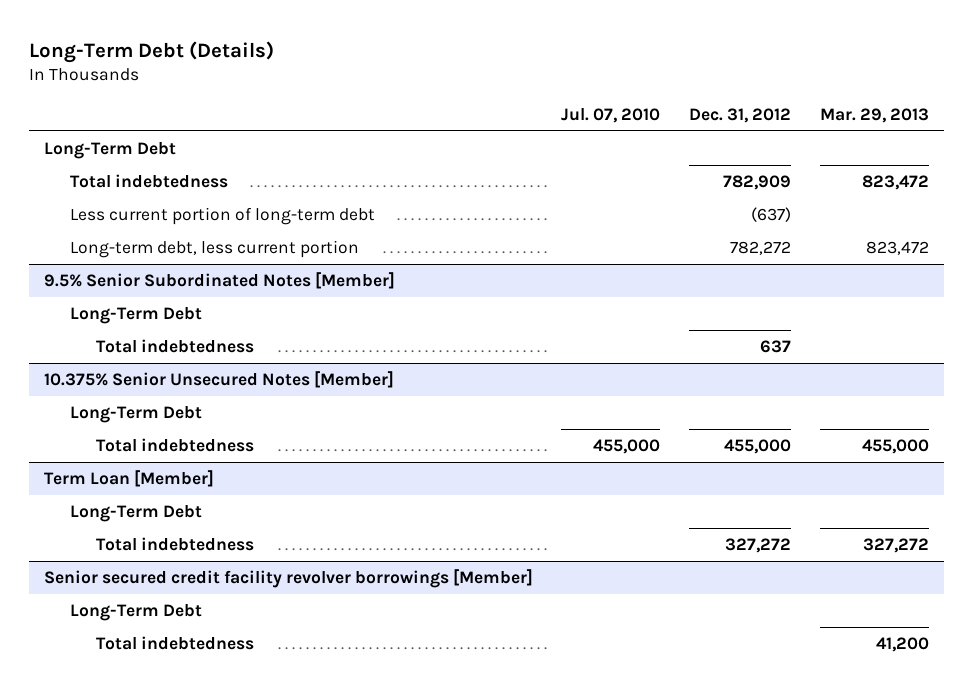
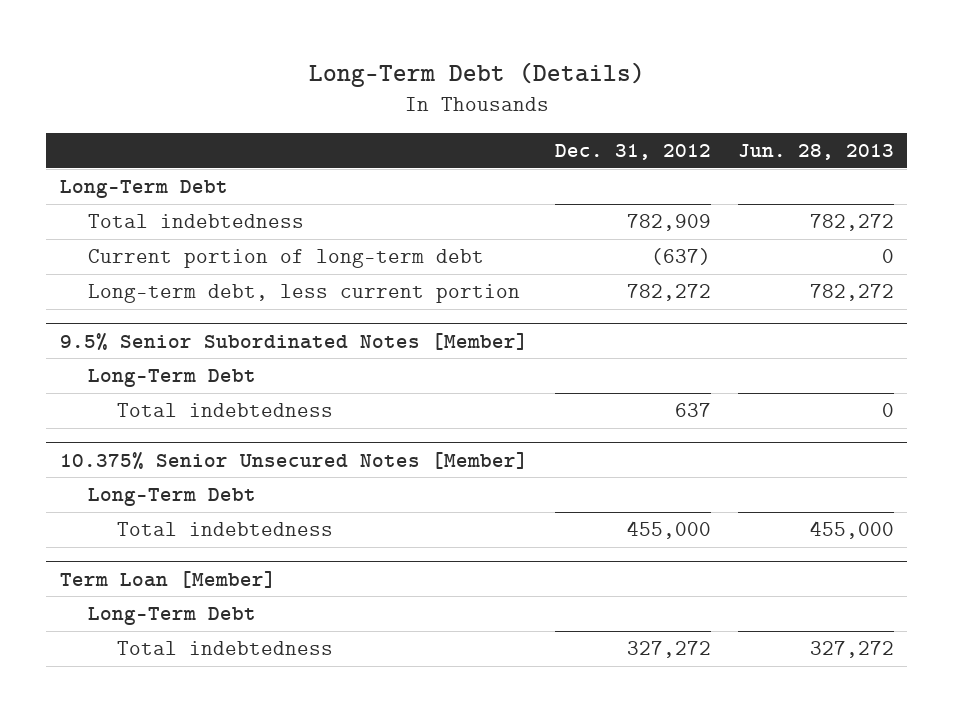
- | Jul. 07, 2010 | Dec. 31, 2012 | Mar. 29, 2013
+ | Dec. 31, 2012 | Jun. 28, 2013
- Less current portion of long-term debt | | (637) |
+ Current portion of long-term debt | (637) | 0
- Senior secured credit facility revolver borrowings [Member]
- Long-Term Debt
- Total indebtedness | | | 41,200

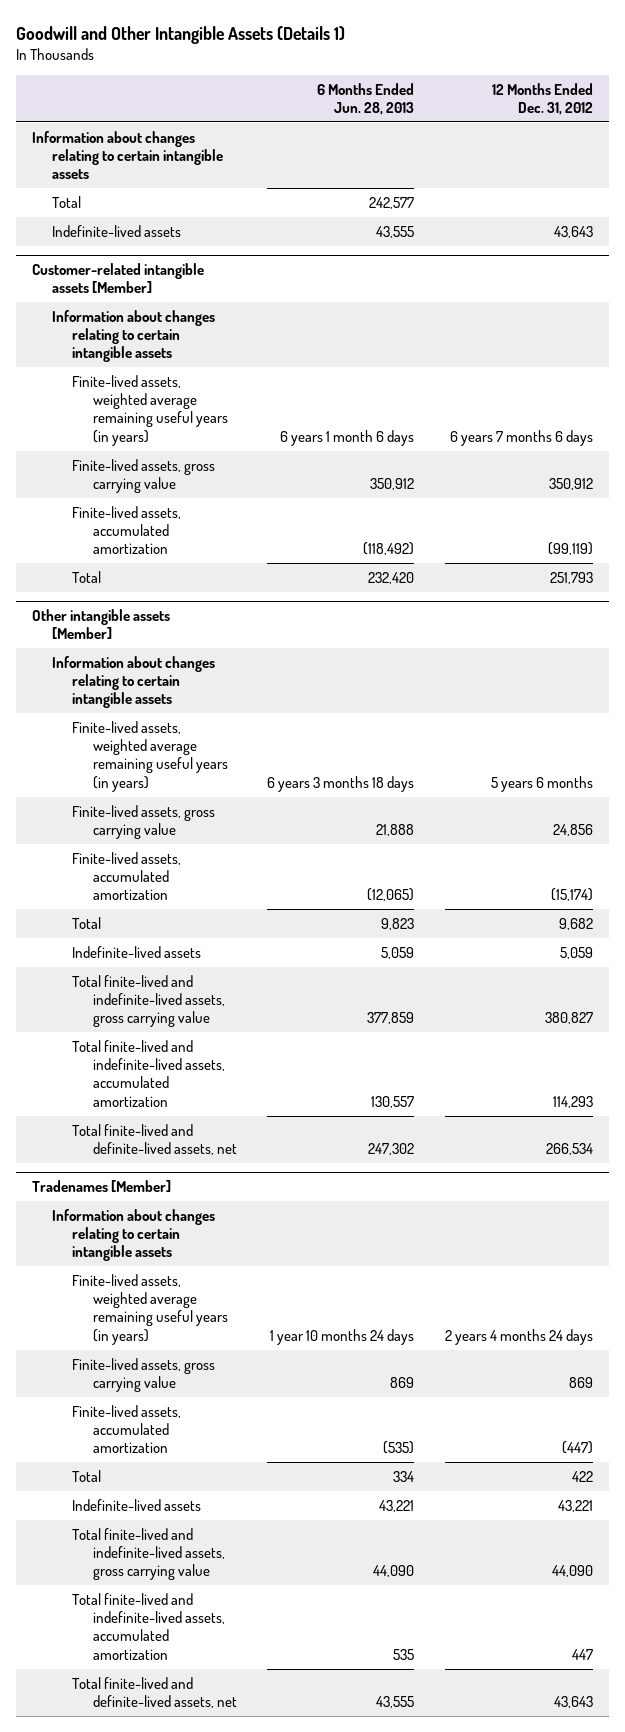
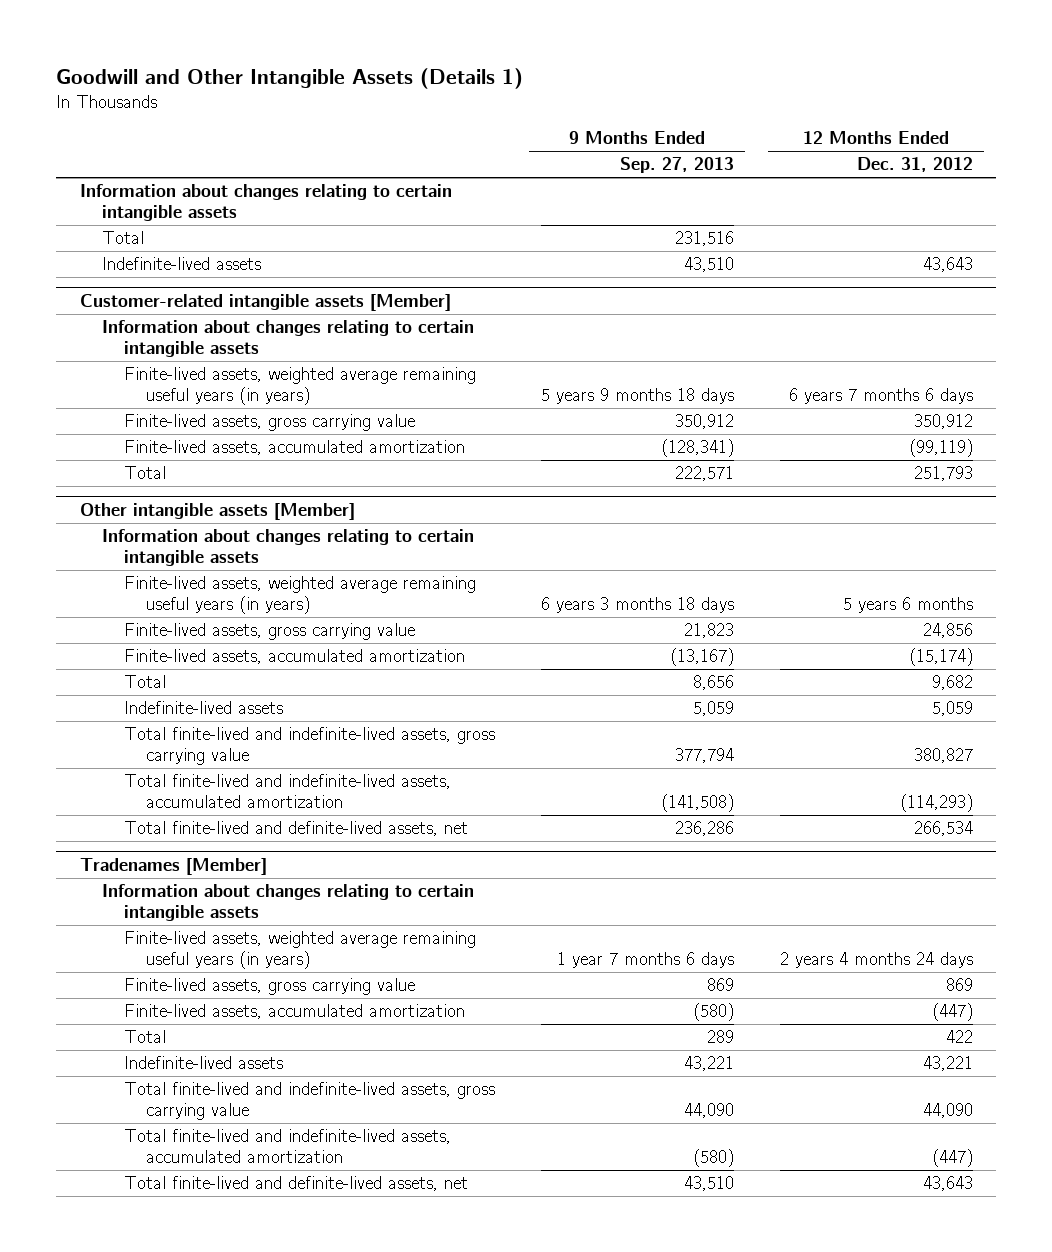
- | 6 Months Ended Jun. 28, 2013 | 12 Months Ended Dec. 31, 2012
+ | 9 Months Ended Sep. 27, 2013 | 12 Months Ended Dec. 31, 2012
@ Other intangible assets [Member]
- Total finite-lived and indefinite-lived assets, accumulated amortization | 130,557 | 114,293
+ Total finite-lived and indefinite-lived assets, accumulated amortization | (141,508) | (114,293)
@ Tradenames [Member]
- Total finite-lived and indefinite-lived assets, accumulated amortization | 535 | 447
+ Total finite-lived and indefinite-lived assets, accumulated amortization | (580) | (447)

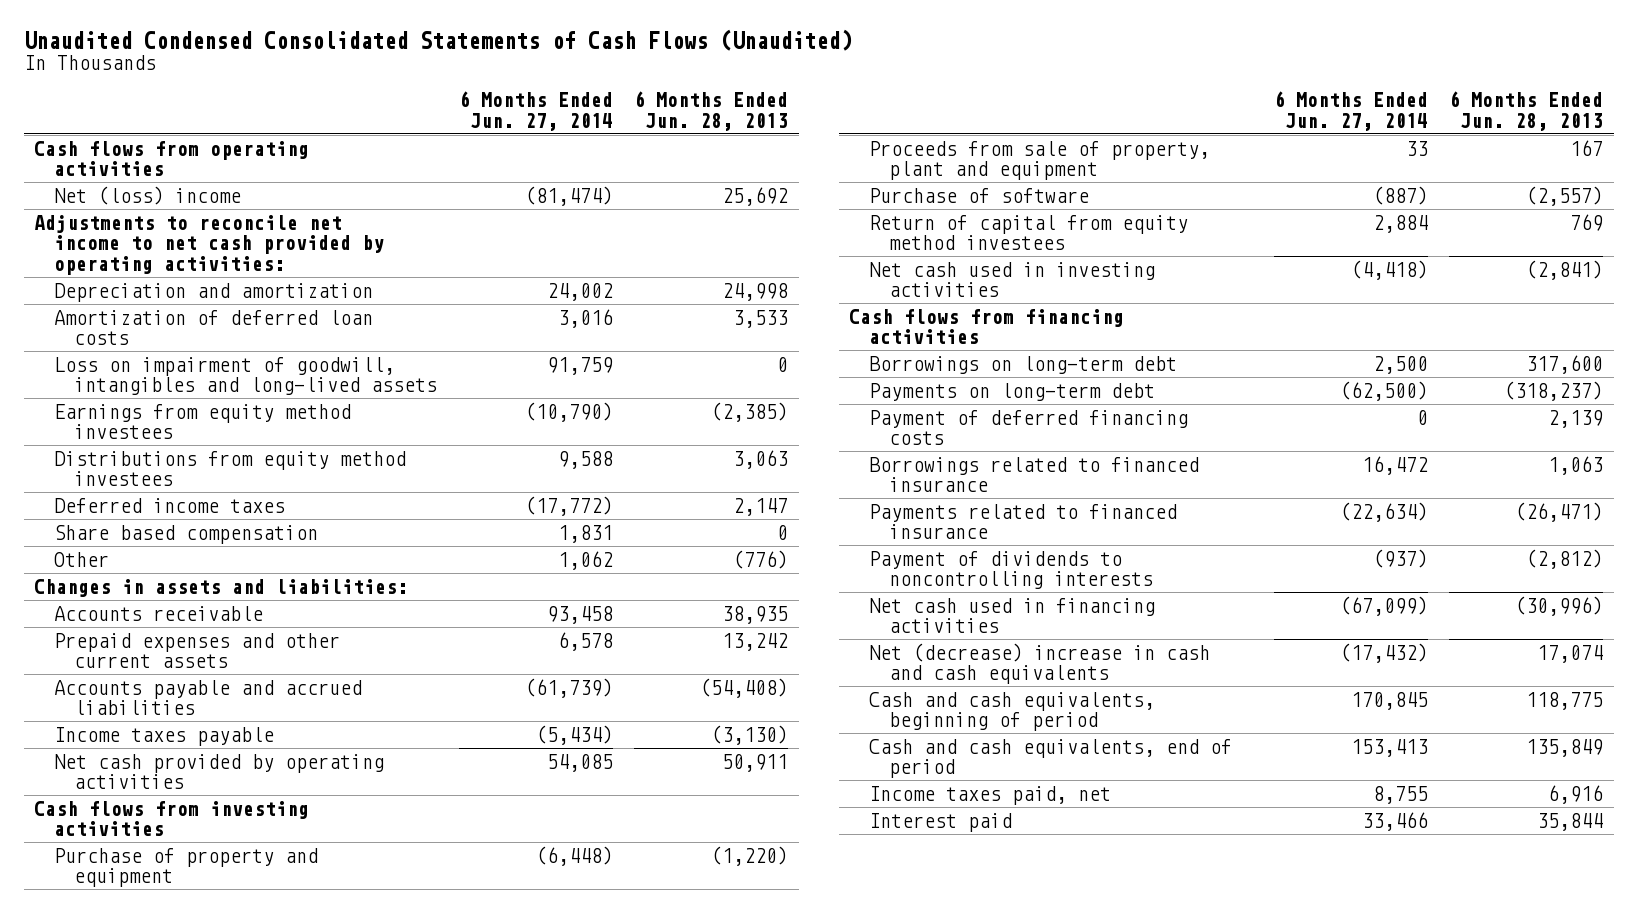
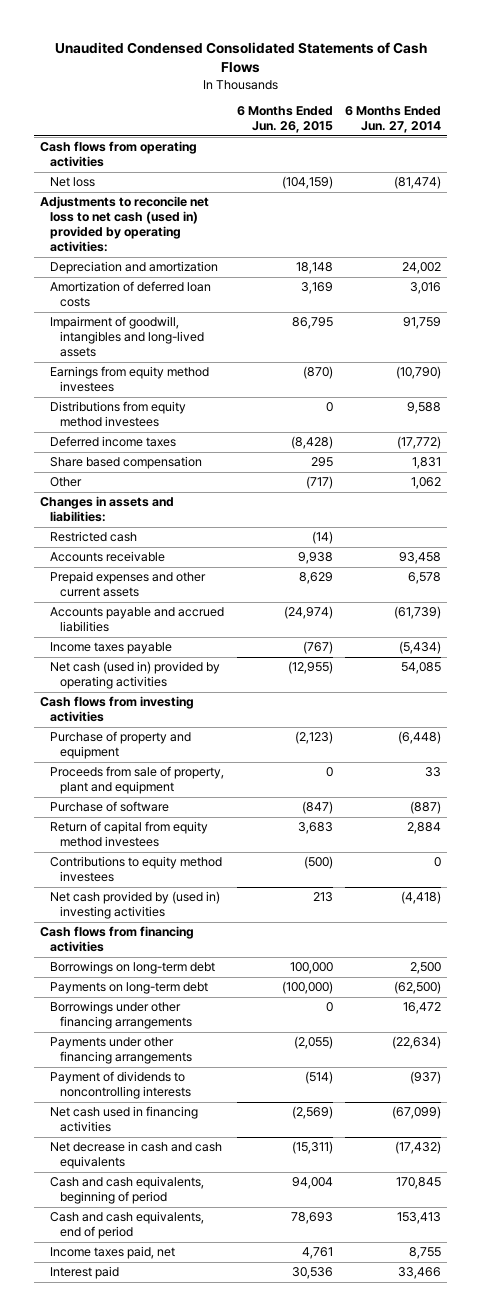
- Unaudited Condensed Consolidated Statements of Cash Flows (Unaudited)
+ Unaudited Condensed Consolidated Statements of Cash Flows
- | 6 Months Ended Jun. 27, 2014 | 6 Months Ended Jun. 28, 2013
+ | 6 Months Ended Jun. 26, 2015 | 6 Months Ended Jun. 27, 2014
- Net (loss) income | (81,474) | 25,692
- Adjustments to reconcile net income to net cash provided by operating activities:
+ Net loss | (104,159) | (81,474)
+ Adjustments to reconcile net loss to net cash (used in) provided by operating activities:
- Loss on impairment of goodwill, intangibles and long-lived assets | 91,759 | 0
+ Impairment of goodwill, intangibles and long-lived assets | 86,795 | 91,759
+ Restricted cash | (14) |
- Net cash provided by operating activities | 54,085 | 50,911
+ Net cash (used in) provided by operating activities | (12,955) | 54,085
- Net cash used in investing activities | (4,418) | (2,841)
+ Contributions to equity method investees | (500) | 0
+ Net cash provided by (used in) investing activities | 213 | (4,418)
- Payment of deferred financing costs | 0 | 2,139
- Borrowings related to financed insurance | 16,472 | 1,063
- Payments related to financed insurance | (22,634) | (26,471)
+ Borrowings under other financing arrangements | 0 | 16,472
+ Payments under other financing arrangements | (2,055) | (22,634)
- Net (decrease) increase in cash and cash equivalents | (17,432) | 17,074
+ Net decrease in cash and cash equivalents | (15,311) | (17,432)

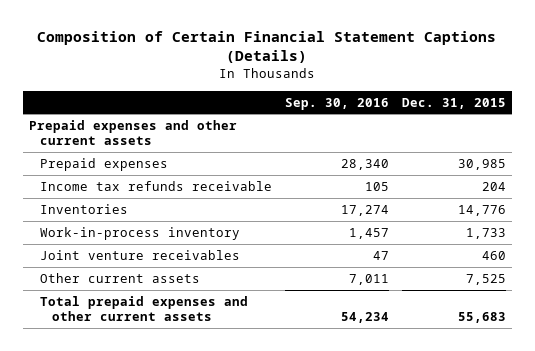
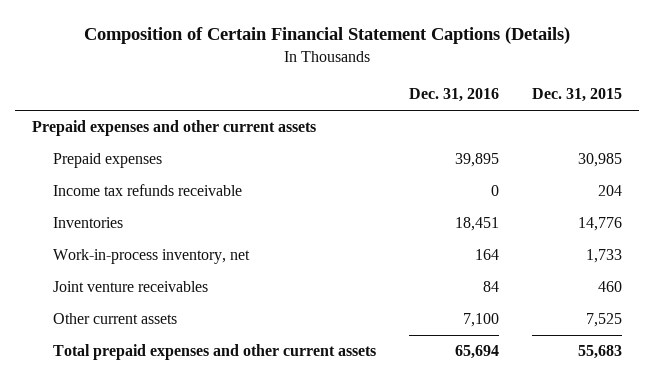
- | Sep. 30, 2016 | Dec. 31, 2015
+ | Dec. 31, 2016 | Dec. 31, 2015
- Work-in-process inventory | 1,457 | 1,733
+ Work-in-process inventory, net | 164 | 1,733

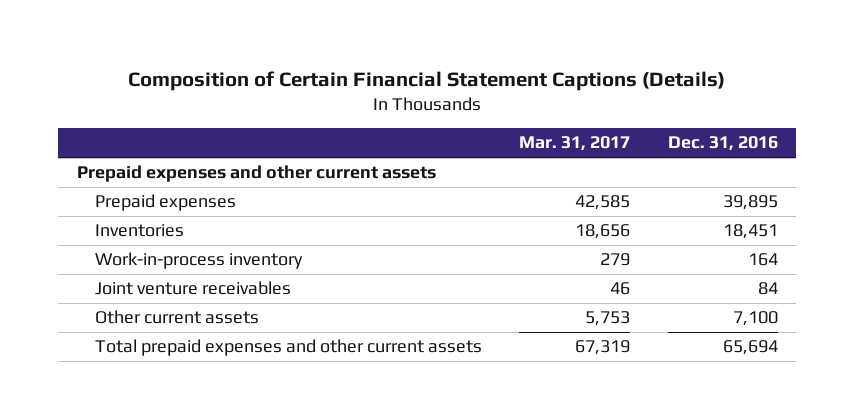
- | Dec. 31, 2016 | Dec. 31, 2015
+ | Mar. 31, 2017 | Dec. 31, 2016
- Income tax refunds receivable | 0 | 204
- Work-in-process inventory, net | 164 | 1,733
+ Work-in-process inventory | 279 | 164

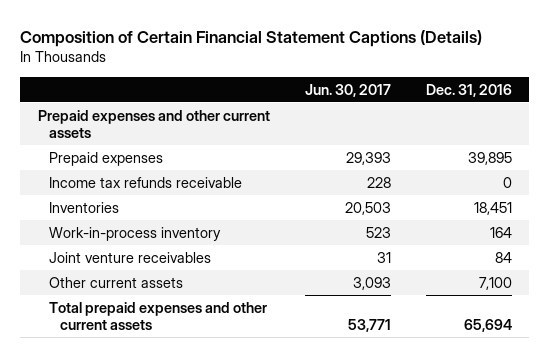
- | Mar. 31, 2017 | Dec. 31, 2016
+ | Jun. 30, 2017 | Dec. 31, 2016
+ Income tax refunds receivable | 228 | 0

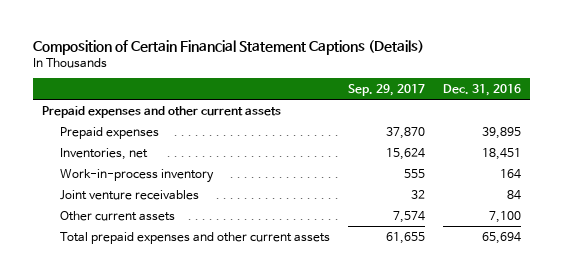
- | Jun. 30, 2017 | Dec. 31, 2016
+ | Sep. 29, 2017 | Dec. 31, 2016
- Income tax refunds receivable | 228 | 0
- Inventories | 20,503 | 18,451
+ Inventories, net | 15,624 | 18,451

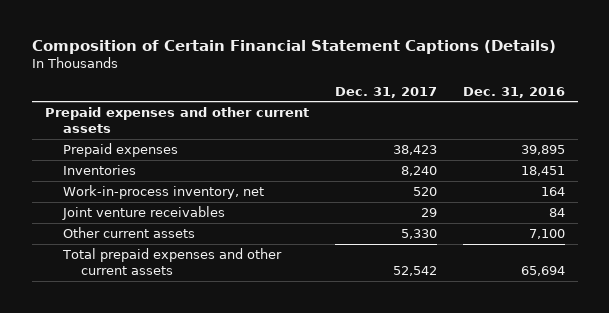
- | Sep. 29, 2017 | Dec. 31, 2016
+ | Dec. 31, 2017 | Dec. 31, 2016
- Inventories, net | 15,624 | 18,451
- Work-in-process inventory | 555 | 164
+ Inventories | 8,240 | 18,451
+ Work-in-process inventory, net | 520 | 164

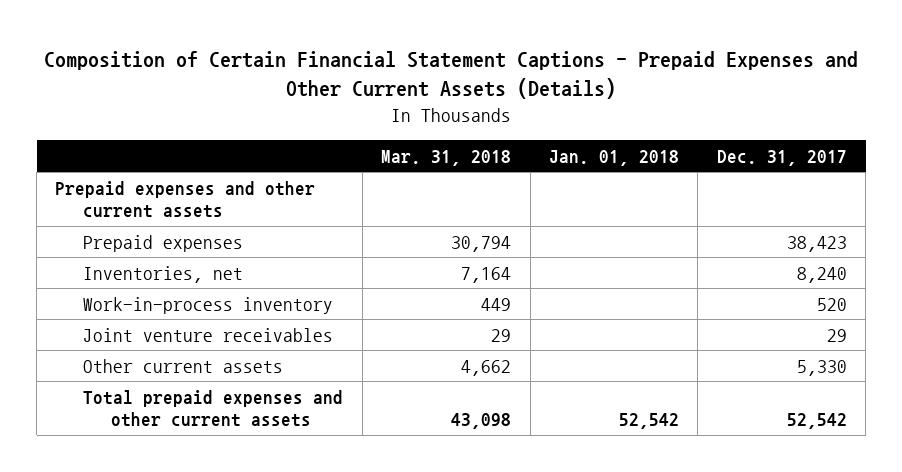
- Composition of Certain Financial Statement Captions (Details)
+ Composition of Certain Financial Statement Captions - Prepaid Expenses and Other Current Assets (Details)
- | Dec. 31, 2017 | Dec. 31, 2016
+ | Mar. 31, 2018 | Jan. 01, 2018 | Dec. 31, 2017
- Inventories | 8,240 | 18,451
- Work-in-process inventory, net | 520 | 164
+ Inventories, net | 7,164 | | 8,240
+ Work-in-process inventory | 449 | | 520

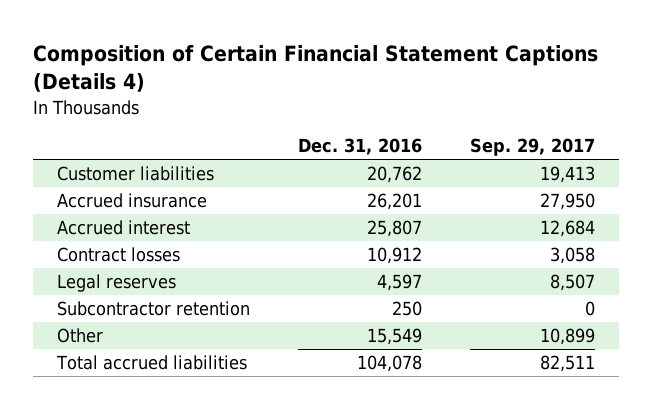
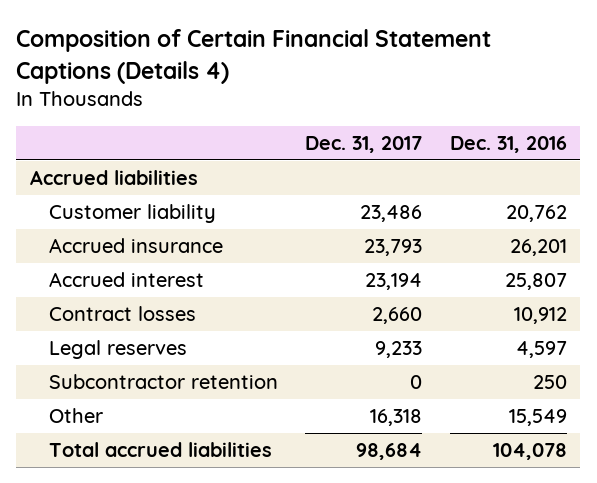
- | Dec. 31, 2016 | Sep. 29, 2017
+ | Dec. 31, 2017 | Dec. 31, 2016
- Customer liabilities | 20,762 | 19,413
+ Accrued liabilities
+ Customer liability | 23,486 | 20,762

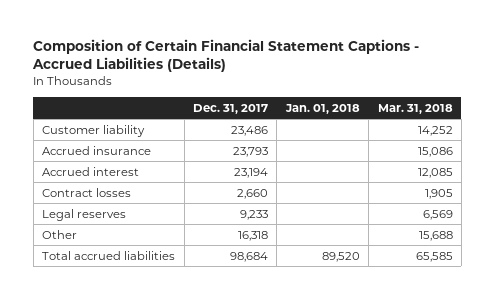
- Composition of Certain Financial Statement Captions (Details 4)
+ Composition of Certain Financial Statement Captions - Accrued Liabilities (Details)
- | Dec. 31, 2017 | Dec. 31, 2016
+ | Dec. 31, 2017 | Jan. 01, 2018 | Mar. 31, 2018
- Accrued liabilities
- Subcontractor retention | 0 | 250

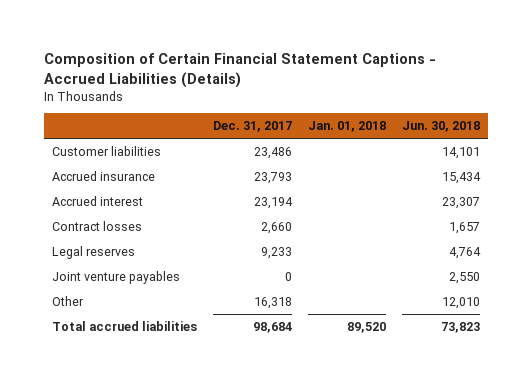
- | Dec. 31, 2017 | Jan. 01, 2018 | Mar. 31, 2018
+ | Dec. 31, 2017 | Jan. 01, 2018 | Jun. 30, 2018
- Customer liability | 23,486 | | 14,252
+ Customer liabilities | 23,486 | | 14,101
+ Joint venture payables | 0 | | 2,550

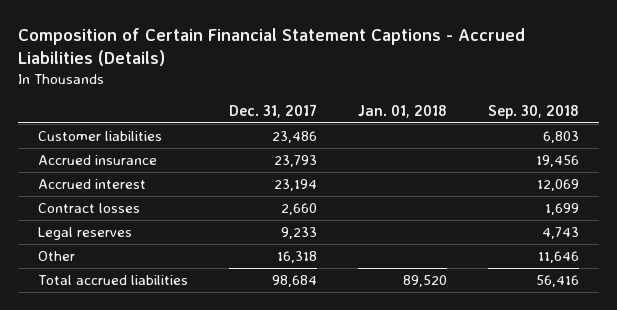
- | Dec. 31, 2017 | Jan. 01, 2018 | Jun. 30, 2018
+ | Dec. 31, 2017 | Jan. 01, 2018 | Sep. 30, 2018
- Joint venture payables | 0 | | 2,550

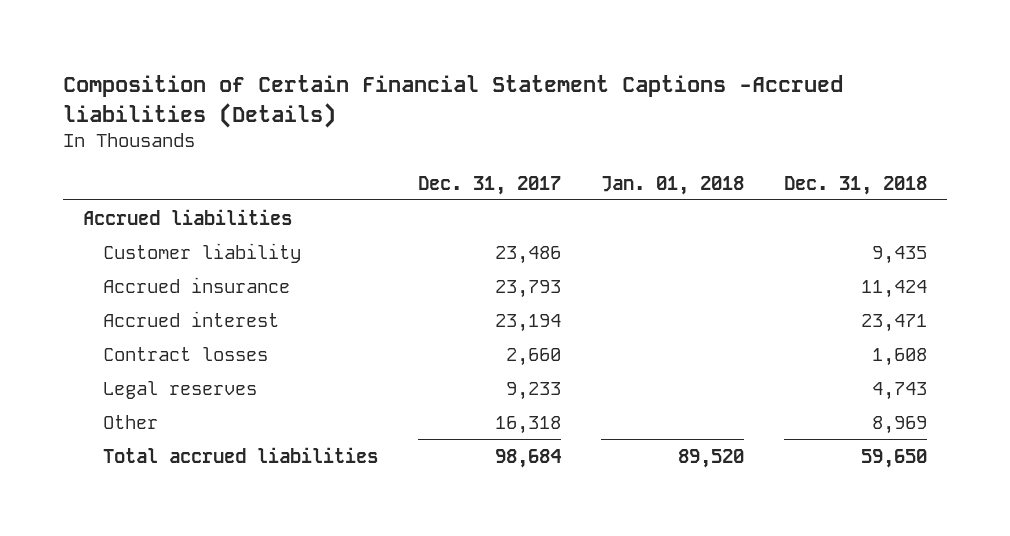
- Composition of Certain Financial Statement Captions - Accrued Liabilities (Details)
+ Composition of Certain Financial Statement Captions -Accrued liabilities (Details)
- | Dec. 31, 2017 | Jan. 01, 2018 | Sep. 30, 2018
+ | Dec. 31, 2017 | Jan. 01, 2018 | Dec. 31, 2018
- Customer liabilities | 23,486 | | 6,803
+ Accrued liabilities
+ Customer liability | 23,486 | | 9,435

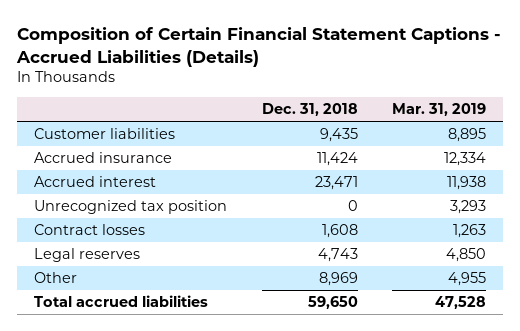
- Composition of Certain Financial Statement Captions -Accrued liabilities (Details)
+ Composition of Certain Financial Statement Captions - Accrued Liabilities (Details)
- | Dec. 31, 2017 | Jan. 01, 2018 | Dec. 31, 2018
+ | Dec. 31, 2018 | Mar. 31, 2019
- Accrued liabilities
- Customer liability | 23,486 | | 9,435
+ Customer liabilities | 9,435 | 8,895
+ Unrecognized tax position | 0 | 3,293

